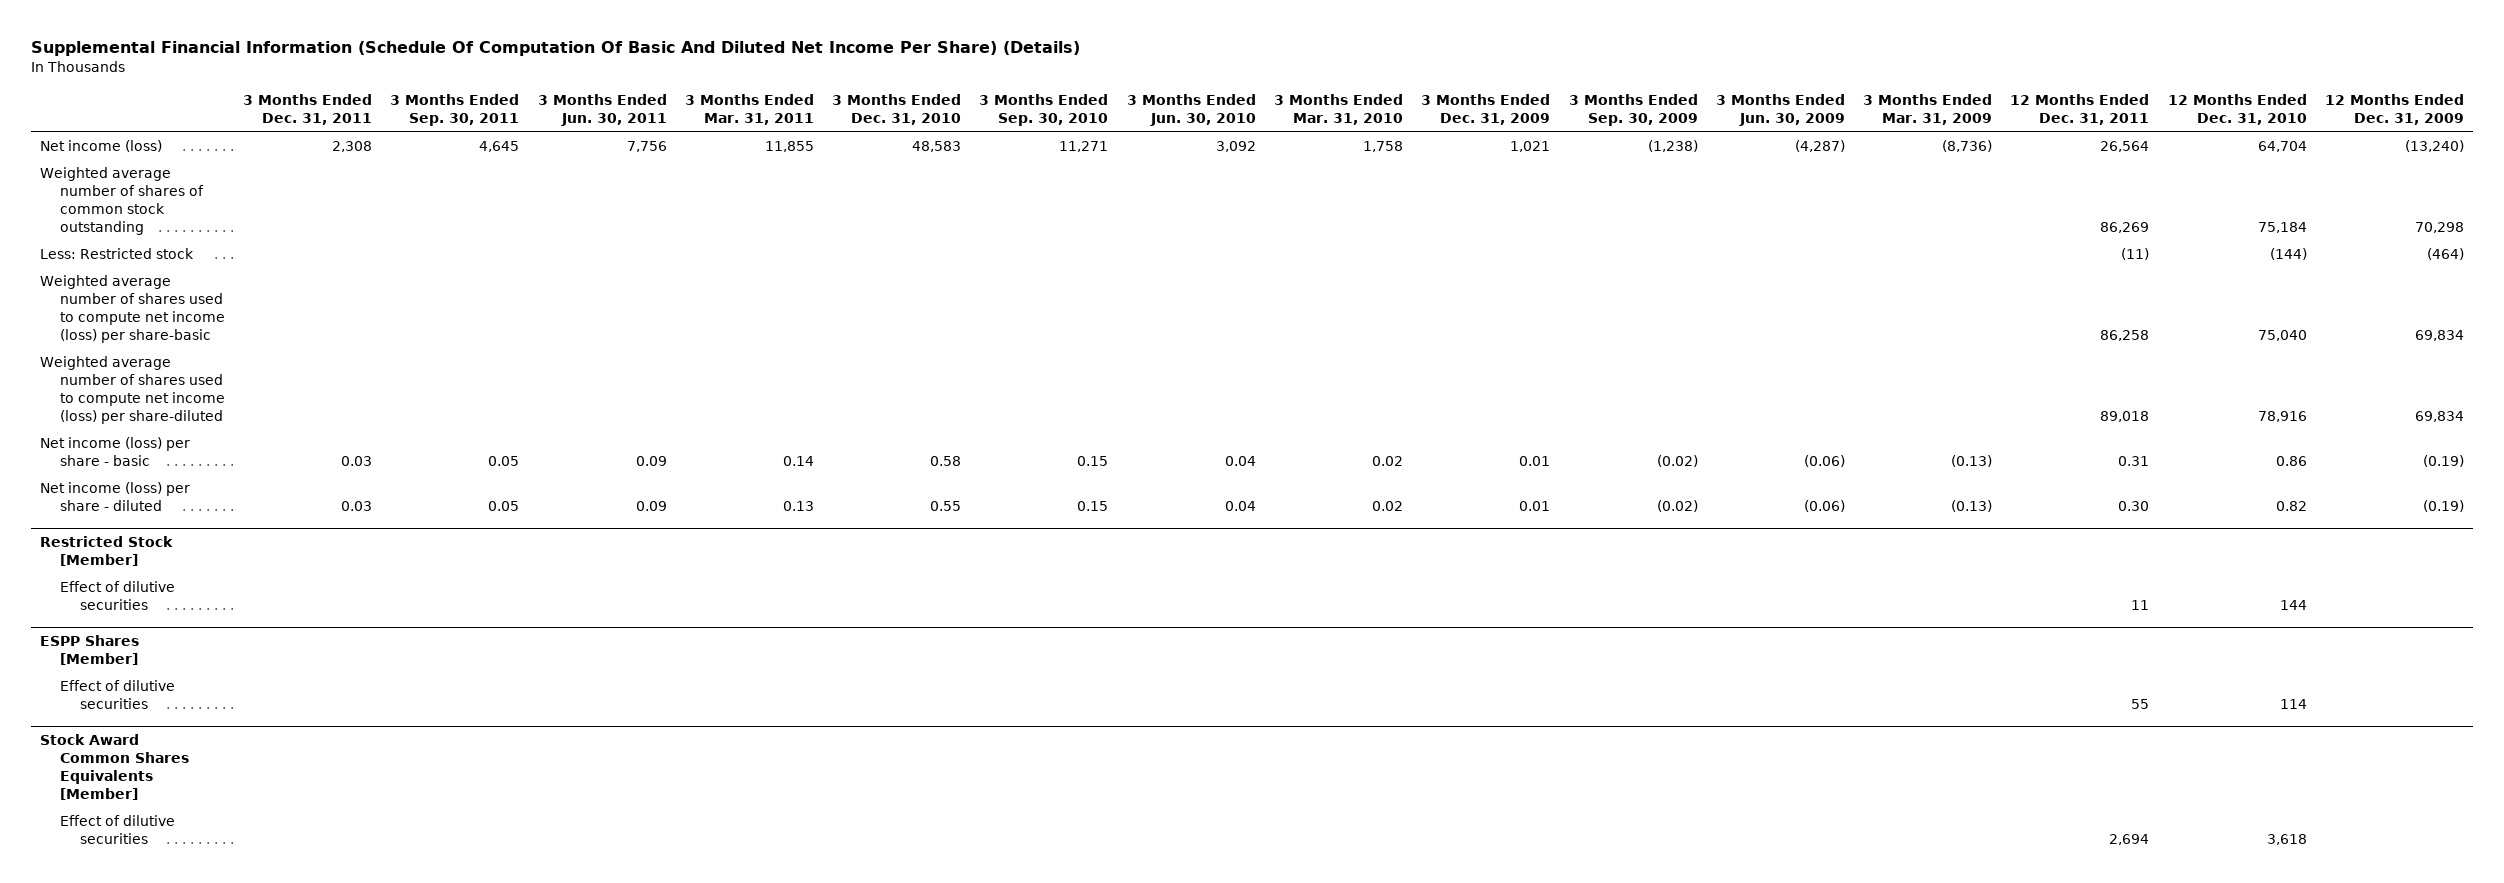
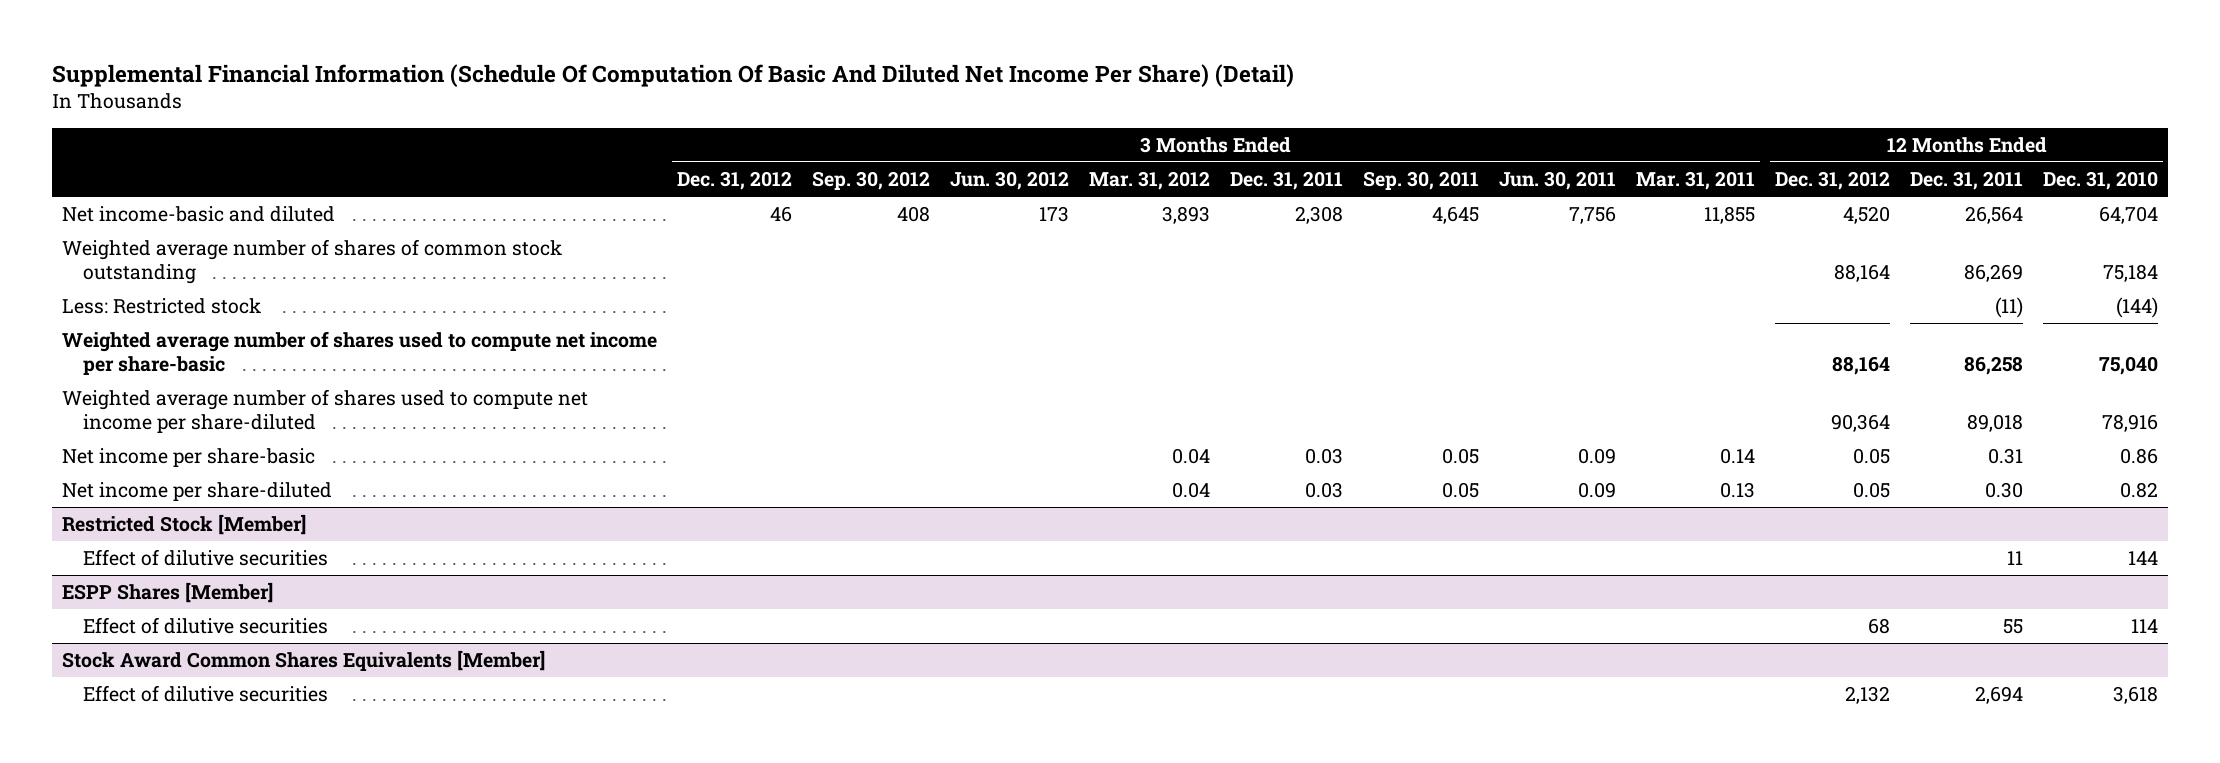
- Supplemental Financial Information (Schedule Of Computation Of Basic And Diluted Net Income Per Share) (Details)
+ Supplemental Financial Information (Schedule Of Computation Of Basic And Diluted Net Income Per Share) (Detail)
- | 3 Months Ended Dec. 31, 2011 | 3 Months Ended Sep. 30, 2011 | 3 Months Ended Jun. 30, 2011 | 3 Months Ended Mar. 31, 2011 | 3 Months Ended Dec. 31, 2010 | 3 Months Ended Sep. 30, 2010 | 3 Months Ended Jun. 30, 2010 | 3 Months Ended Mar. 31, 2010 | 3 Months Ended Dec. 31, 2009 | 3 Months Ended Sep. 30, 2009 | 3 Months Ended Jun. 30, 2009 | 3 Months Ended Mar. 31, 2009 | 12 Months Ended Dec. 31, 2011 | 12 Months Ended Dec. 31, 2010 | 12 Months Ended Dec. 31, 2009
+ | 3 Months Ended Dec. 31, 2012 | 3 Months Ended Sep. 30, 2012 | 3 Months Ended Jun. 30, 2012 | 3 Months Ended Mar. 31, 2012 | 3 Months Ended Dec. 31, 2011 | 3 Months Ended Sep. 30, 2011 | 3 Months Ended Jun. 30, 2011 | 3 Months Ended Mar. 31, 2011 | 12 Months Ended Dec. 31, 2012 | 12 Months Ended Dec. 31, 2011 | 12 Months Ended Dec. 31, 2010
- Net income (loss) | 2,308 | 4,645 | 7,756 | 11,855 | 48,583 | 11,271 | 3,092 | 1,758 | 1,021 | (1,238) | (4,287) | (8,736) | 26,564 | 64,704 | (13,240)
+ Net income-basic and diluted | 46 | 408 | 173 | 3,893 | 2,308 | 4,645 | 7,756 | 11,855 | 4,520 | 26,564 | 64,704
- Weighted average number of shares used to compute net income (loss) per share-basic | | | | | | | | | | | | | 86,258 | 75,040 | 69,834
- Weighted average number of shares used to compute net income (loss) per share-diluted | | | | | | | | | | | | | 89,018 | 78,916 | 69,834
- Net income (loss) per share - basic | 0.03 | 0.05 | 0.09 | 0.14 | 0.58 | 0.15 | 0.04 | 0.02 | 0.01 | (0.02) | (0.06) | (0.13) | 0.31 | 0.86 | (0.19)
- Net income (loss) per share - diluted | 0.03 | 0.05 | 0.09 | 0.13 | 0.55 | 0.15 | 0.04 | 0.02 | 0.01 | (0.02) | (0.06) | (0.13) | 0.30 | 0.82 | (0.19)
+ Weighted average number of shares used to compute net income per share-basic | | | | | | | | | 88,164 | 86,258 | 75,040
+ Weighted average number of shares used to compute net income per share-diluted | | | | | | | | | 90,364 | 89,018 | 78,916
+ Net income per share-basic | | | | 0.04 | 0.03 | 0.05 | 0.09 | 0.14 | 0.05 | 0.31 | 0.86
+ Net income per share-diluted | | | | 0.04 | 0.03 | 0.05 | 0.09 | 0.13 | 0.05 | 0.30 | 0.82

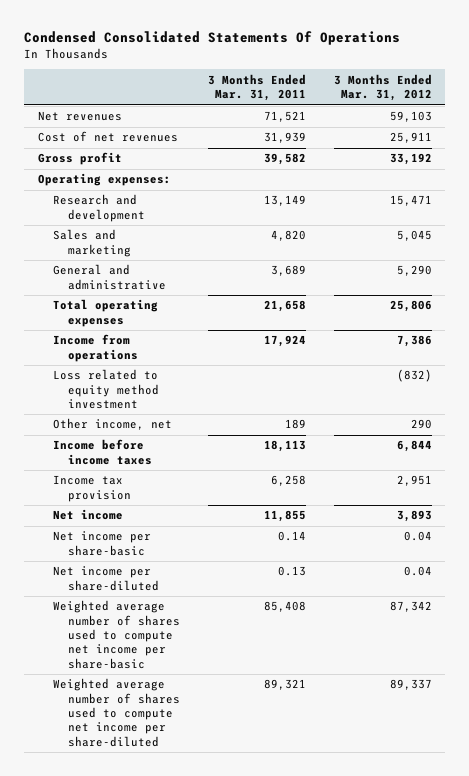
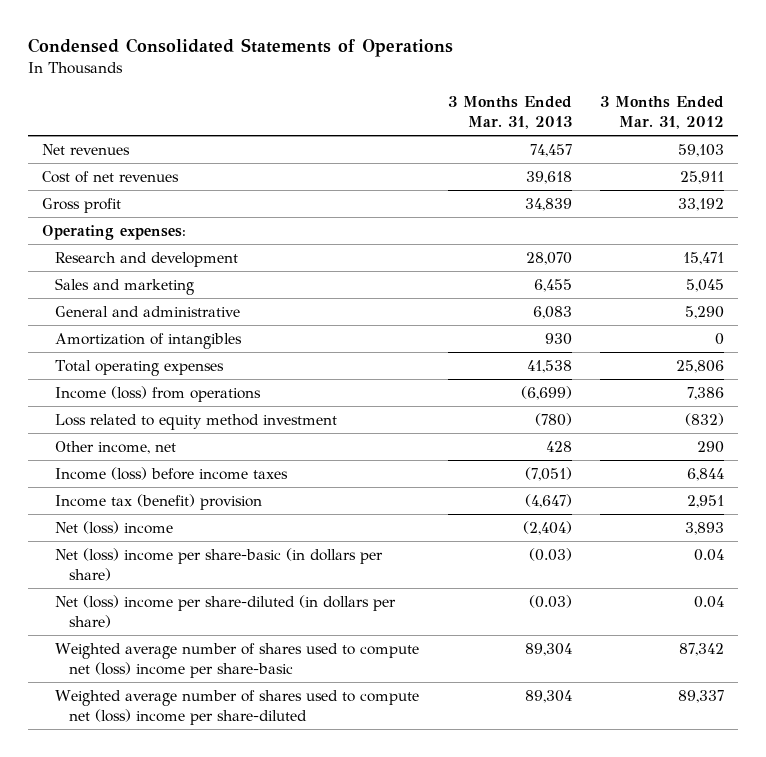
- Condensed Consolidated Statements Of Operations
+ Condensed Consolidated Statements of Operations
- | 3 Months Ended Mar. 31, 2011 | 3 Months Ended Mar. 31, 2012
+ | 3 Months Ended Mar. 31, 2013 | 3 Months Ended Mar. 31, 2012
+ Amortization of intangibles | 930 | 0
- Income from operations | 17,924 | 7,386
+ Income (loss) from operations | (6,699) | 7,386
- Income before income taxes | 18,113 | 6,844
- Income tax provision | 6,258 | 2,951
- Net income | 11,855 | 3,893
- Net income per share-basic | 0.14 | 0.04
- Net income per share-diluted | 0.13 | 0.04
- Weighted average number of shares used to compute net income per share-basic | 85,408 | 87,342
- Weighted average number of shares used to compute net income per share-diluted | 89,321 | 89,337
+ Income (loss) before income taxes | (7,051) | 6,844
+ Income tax (benefit) provision | (4,647) | 2,951
+ Net (loss) income | (2,404) | 3,893
+ Net (loss) income per share-basic (in dollars per share) | (0.03) | 0.04
+ Net (loss) income per share-diluted (in dollars per share) | (0.03) | 0.04
+ Weighted average number of shares used to compute net (loss) income per share-basic | 89,304 | 87,342
+ Weighted average number of shares used to compute net (loss) income per share-diluted | 89,304 | 89,337

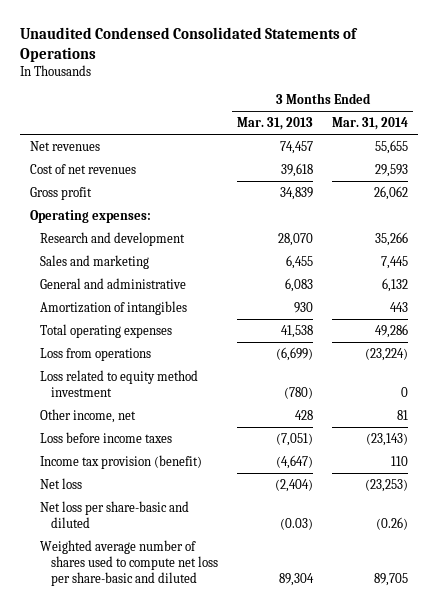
- Condensed Consolidated Statements of Operations
+ Unaudited Condensed Consolidated Statements of Operations
- | 3 Months Ended Mar. 31, 2013 | 3 Months Ended Mar. 31, 2012
+ | 3 Months Ended Mar. 31, 2013 | 3 Months Ended Mar. 31, 2014
- Income (loss) from operations | (6,699) | 7,386
+ Loss from operations | (6,699) | (23,224)
- Income (loss) before income taxes | (7,051) | 6,844
- Income tax (benefit) provision | (4,647) | 2,951
- Net (loss) income | (2,404) | 3,893
- Net (loss) income per share-basic (in dollars per share) | (0.03) | 0.04
- Net (loss) income per share-diluted (in dollars per share) | (0.03) | 0.04
- Weighted average number of shares used to compute net (loss) income per share-basic | 89,304 | 87,342
- Weighted average number of shares used to compute net (loss) income per share-diluted | 89,304 | 89,337
+ Loss before income taxes | (7,051) | (23,143)
+ Income tax provision (benefit) | (4,647) | 110
+ Net loss | (2,404) | (23,253)
+ Net loss per share-basic and diluted | (0.03) | (0.26)
+ Weighted average number of shares used to compute net loss per share-basic and diluted | 89,304 | 89,705

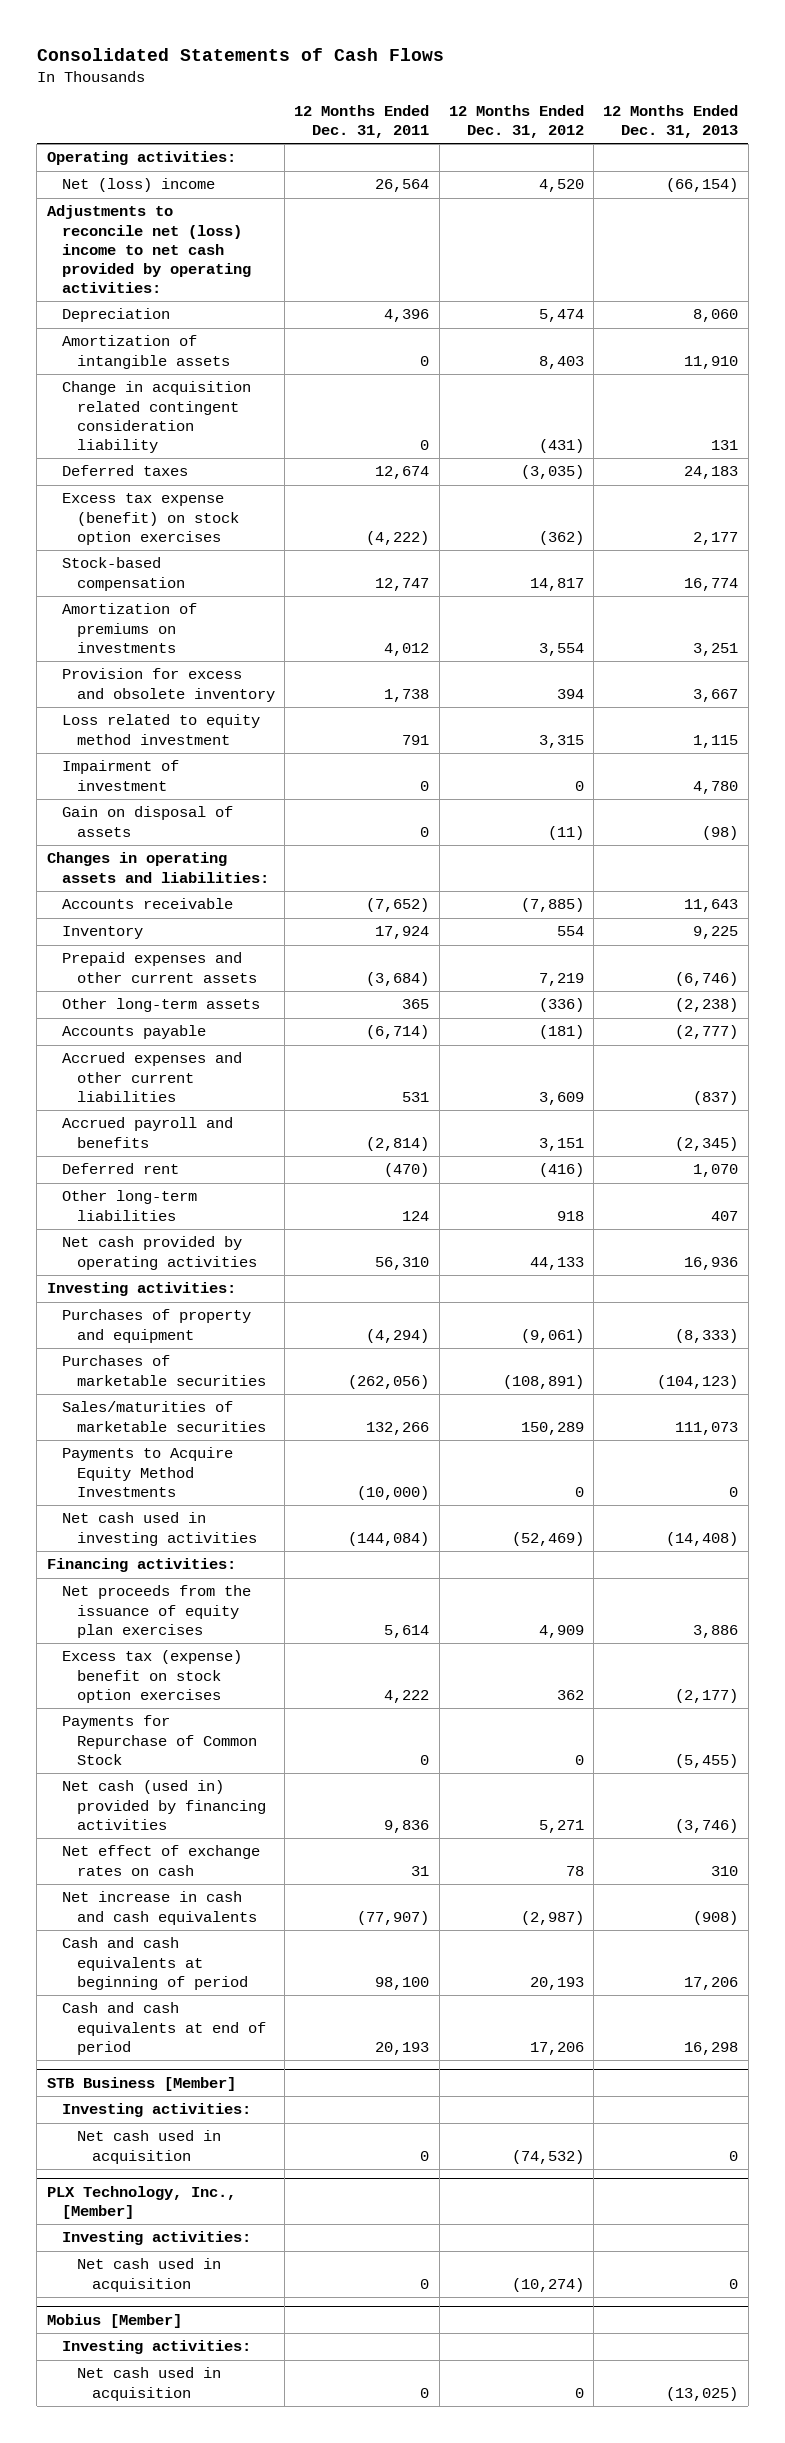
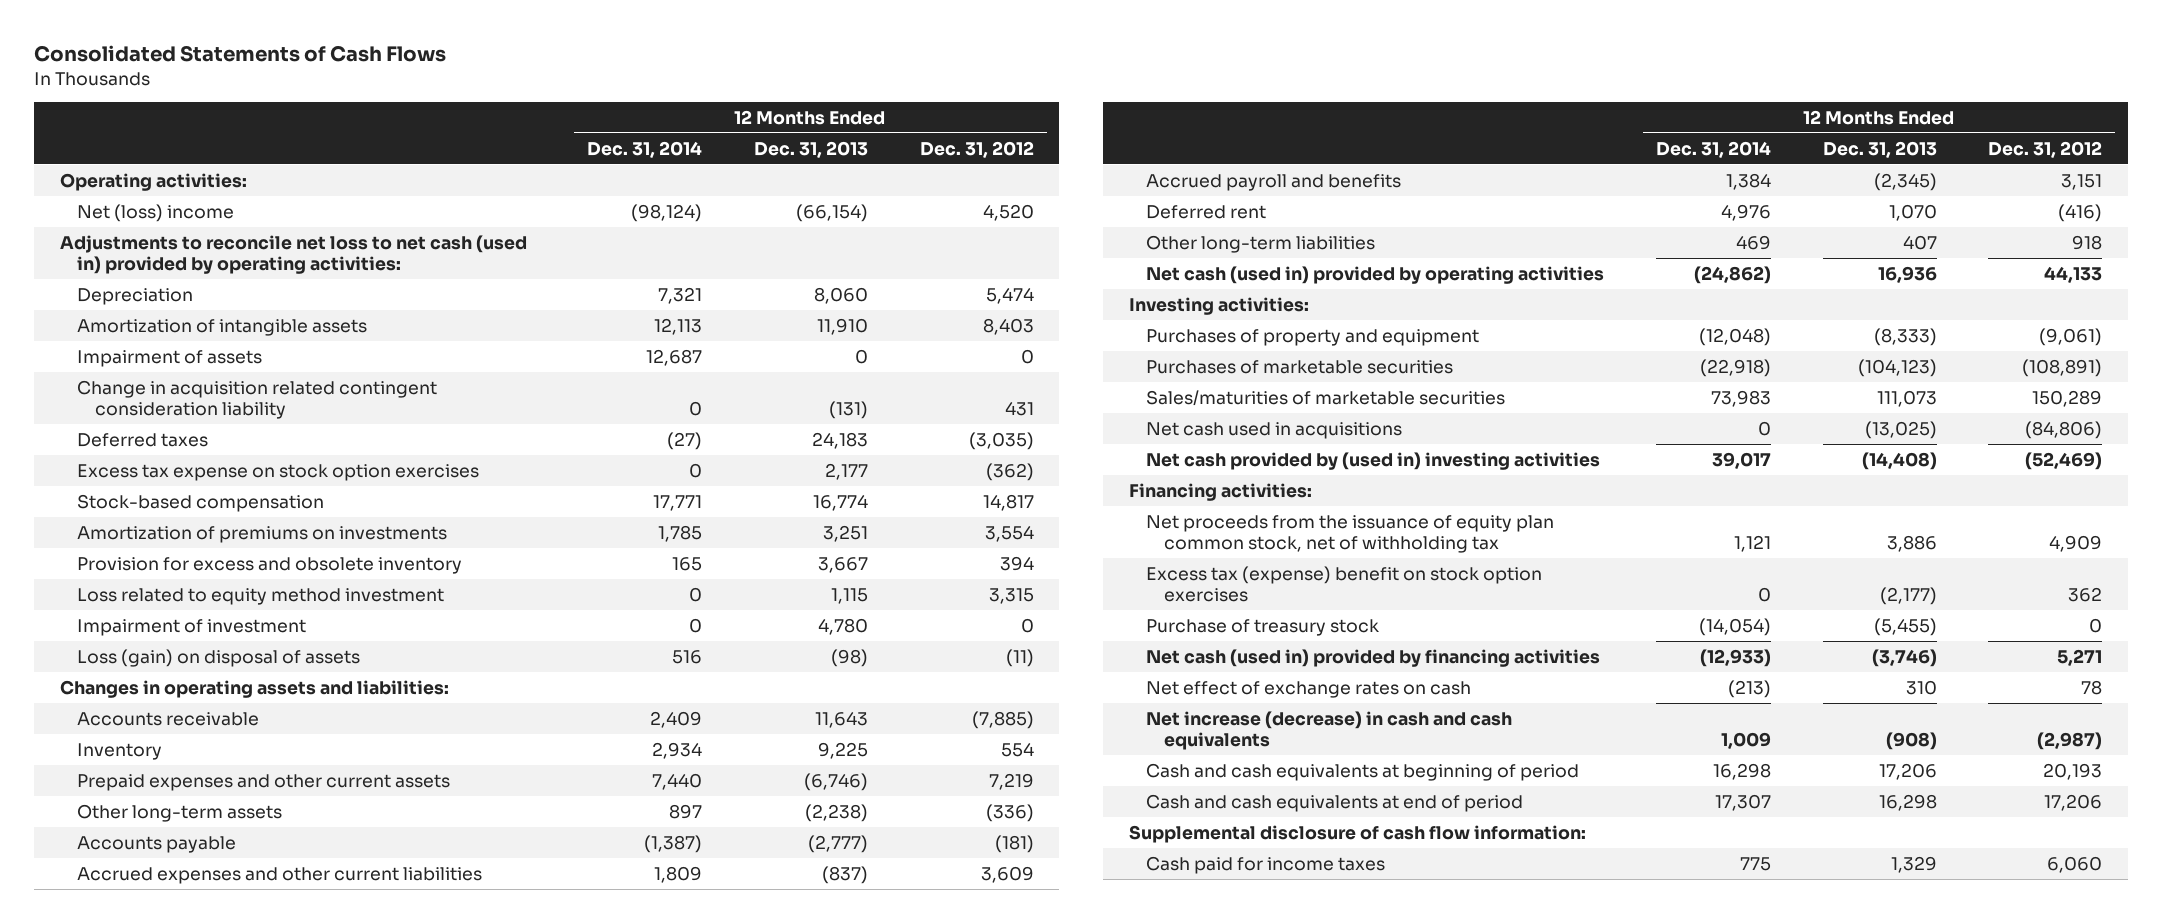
- | 12 Months Ended Dec. 31, 2011 | 12 Months Ended Dec. 31, 2012 | 12 Months Ended Dec. 31, 2013
+ | 12 Months Ended Dec. 31, 2014 | 12 Months Ended Dec. 31, 2013 | 12 Months Ended Dec. 31, 2012
- Adjustments to reconcile net (loss) income to net cash provided by operating activities:
+ Adjustments to reconcile net loss to net cash (used in) provided by operating activities:
- Change in acquisition related contingent consideration liability | 0 | (431) | 131
+ Impairment of assets | 12,687 | 0 | 0
+ Change in acquisition related contingent consideration liability | 0 | (131) | 431
- Excess tax expense (benefit) on stock option exercises | (4,222) | (362) | 2,177
+ Excess tax expense on stock option exercises | 0 | 2,177 | (362)
- Gain on disposal of assets | 0 | (11) | (98)
+ Loss (gain) on disposal of assets | 516 | (98) | (11)
- Net cash provided by operating activities | 56,310 | 44,133 | 16,936
+ Net cash (used in) provided by operating activities | (24,862) | 16,936 | 44,133
- Payments to Acquire Equity Method Investments | (10,000) | 0 | 0
- Net cash used in investing activities | (144,084) | (52,469) | (14,408)
+ Net cash used in acquisitions | 0 | (13,025) | (84,806)
+ Net cash provided by (used in) investing activities | 39,017 | (14,408) | (52,469)
- Net proceeds from the issuance of equity plan exercises | 5,614 | 4,909 | 3,886
+ Net proceeds from the issuance of equity plan common stock, net of withholding tax | 1,121 | 3,886 | 4,909
- Payments for Repurchase of Common Stock | 0 | 0 | (5,455)
+ Purchase of treasury stock | (14,054) | (5,455) | 0
- Net increase in cash and cash equivalents | (77,907) | (2,987) | (908)
+ Net increase (decrease) in cash and cash equivalents | 1,009 | (908) | (2,987)
- STB Business [Member]
- Investing activities:
- Net cash used in acquisition | 0 | (74,532) | 0
- PLX Technology, Inc., [Member]
- Investing activities:
- Net cash used in acquisition | 0 | (10,274) | 0
- Mobius [Member]
- Investing activities:
- Net cash used in acquisition | 0 | 0 | (13,025)
+ Supplemental disclosure of cash flow information:
+ Cash paid for income taxes | 775 | 1,329 | 6,060

